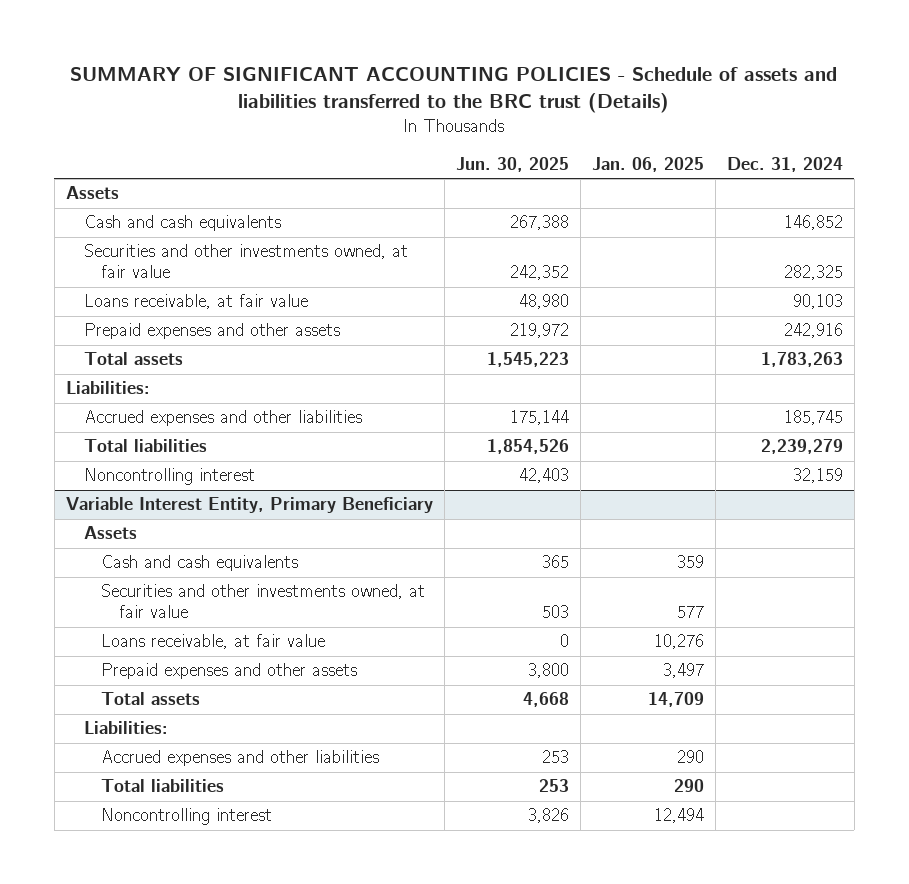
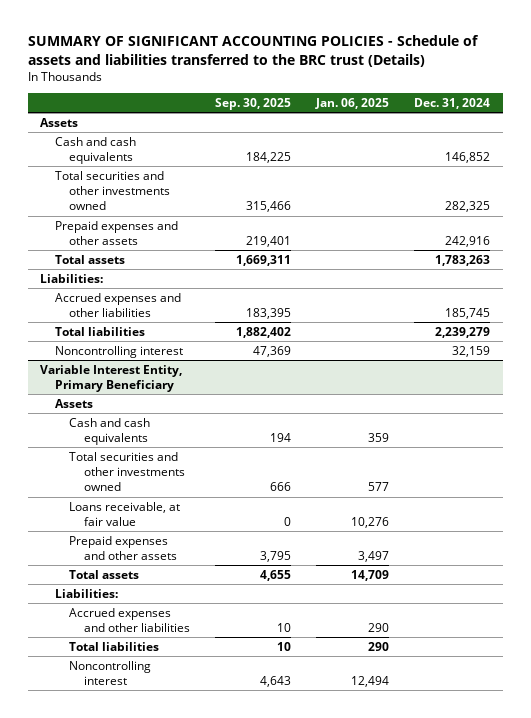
- | Jun. 30, 2025 | Jan. 06, 2025 | Dec. 31, 2024
+ | Sep. 30, 2025 | Jan. 06, 2025 | Dec. 31, 2024
- Securities and other investments owned, at fair value | 242,352 | | 282,325
- Loans receivable, at fair value | 48,980 | | 90,103
+ Total securities and other investments owned | 315,466 | | 282,325
@ Variable Interest Entity, Primary Beneficiary
- Securities and other investments owned, at fair value | 503 | 577 |
+ Total securities and other investments owned | 666 | 577 |

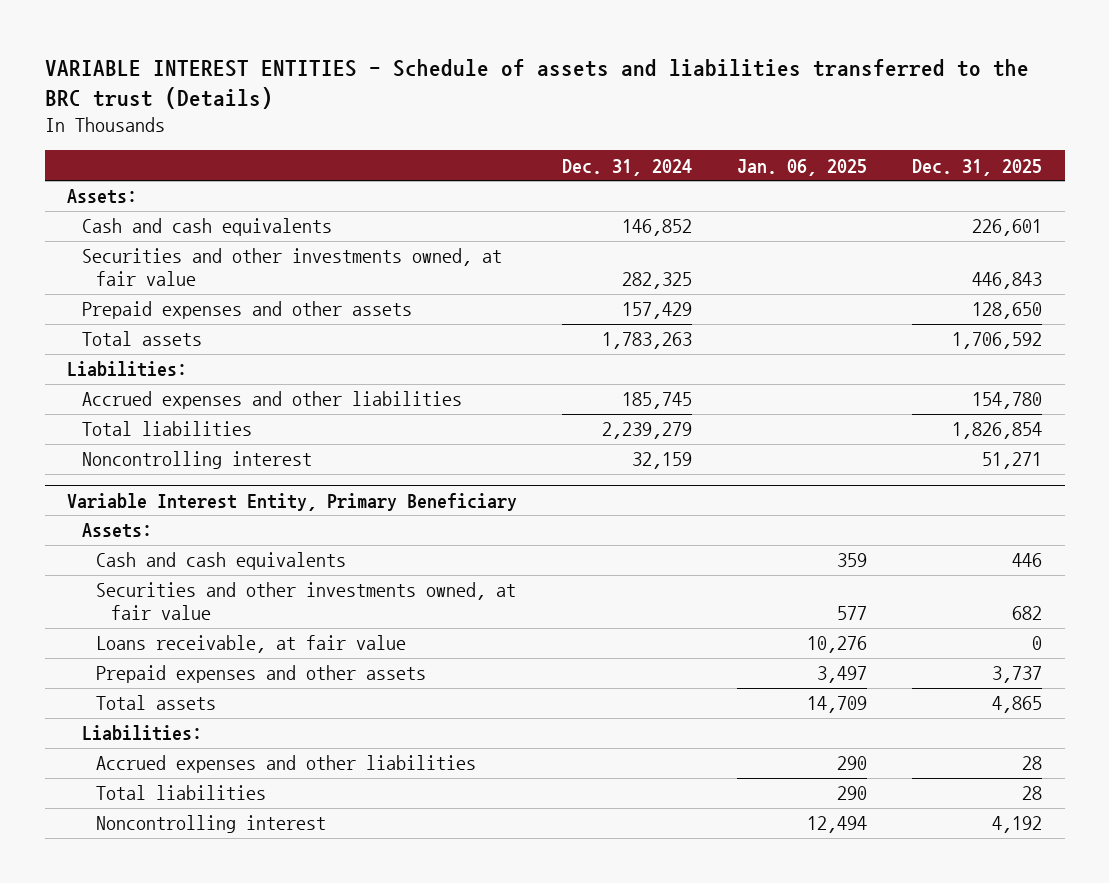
- SUMMARY OF SIGNIFICANT ACCOUNTING POLICIES - Schedule of assets and liabilities transferred to the BRC trust (Details)
+ VARIABLE INTEREST ENTITIES - Schedule of assets and liabilities transferred to the BRC trust (Details)
- | Sep. 30, 2025 | Jan. 06, 2025 | Dec. 31, 2024
+ | Dec. 31, 2024 | Jan. 06, 2025 | Dec. 31, 2025
- Assets
+ Assets:
- Total securities and other investments owned | 315,466 | | 282,325
- Prepaid expenses and other assets | 219,401 | | 242,916
+ Securities and other investments owned, at fair value | 282,325 | | 446,843
+ Prepaid expenses and other assets | 157,429 | | 128,650
@ Variable Interest Entity, Primary Beneficiary
- Assets
+ Assets:
- Total securities and other investments owned | 666 | 577 |
+ Securities and other investments owned, at fair value | | 577 | 682

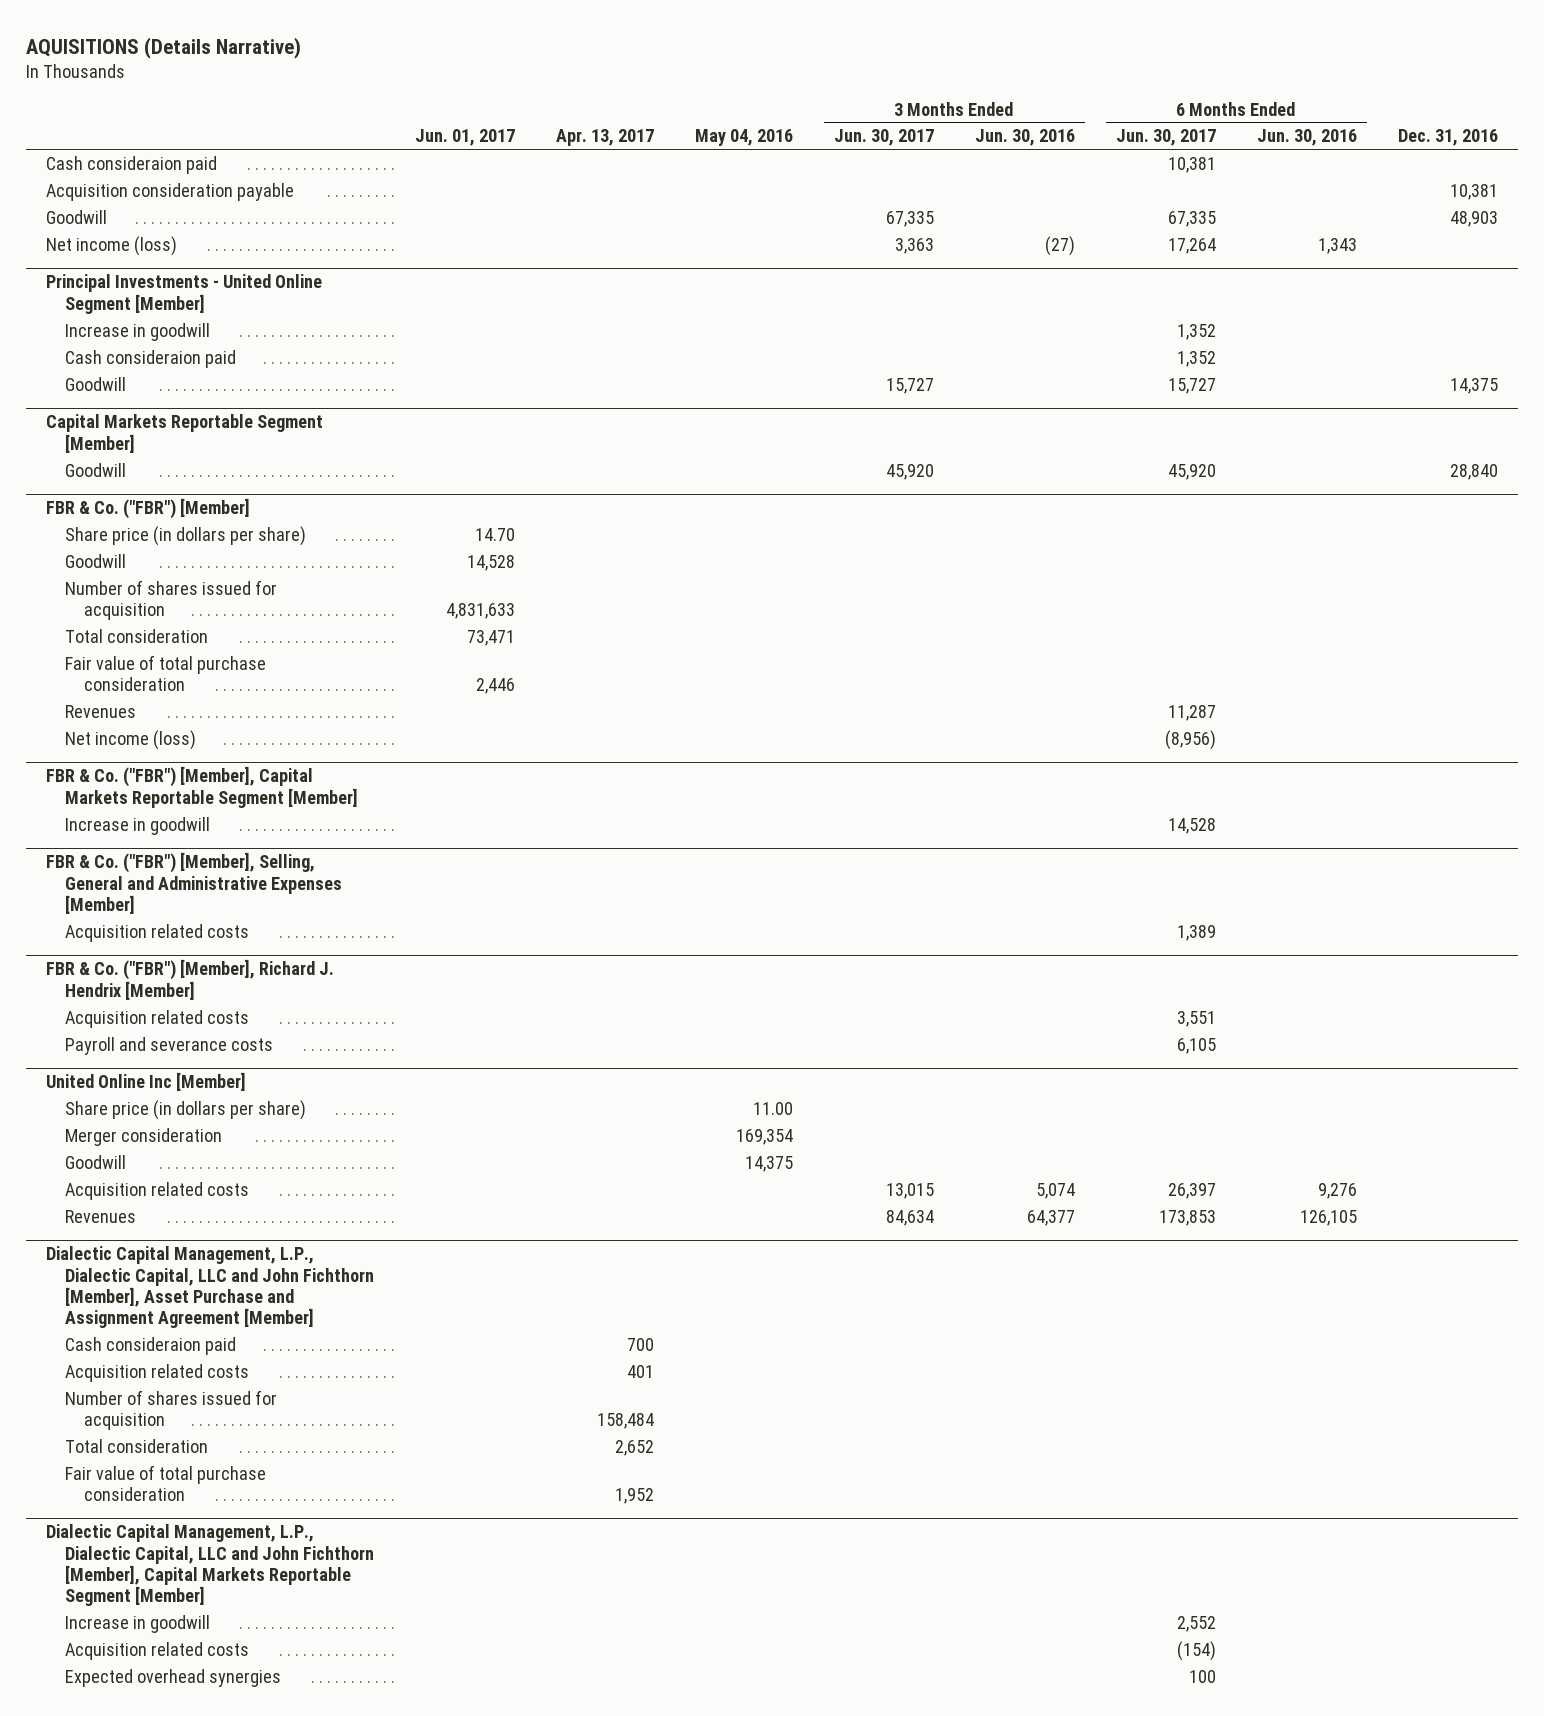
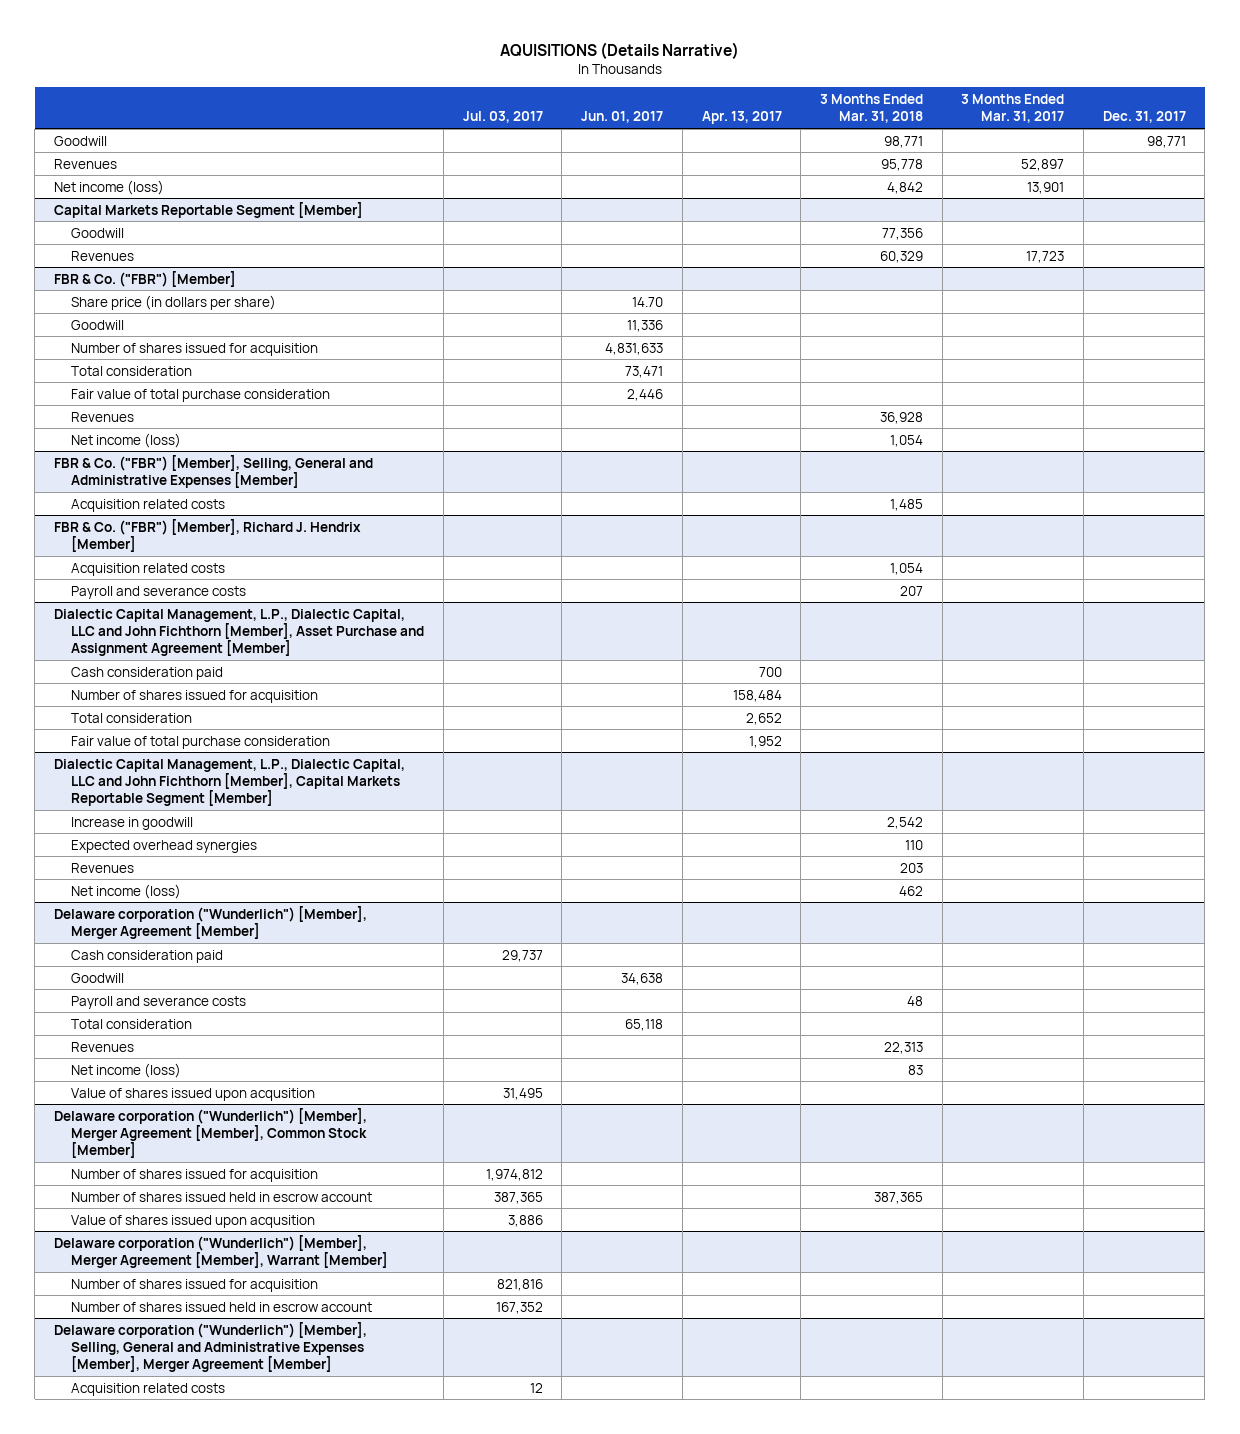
- | Jun. 01, 2017 | Apr. 13, 2017 | May 04, 2016 | 3 Months Ended Jun. 30, 2017 | 3 Months Ended Jun. 30, 2016 | 6 Months Ended Jun. 30, 2017 | 6 Months Ended Jun. 30, 2016 | Dec. 31, 2016
+ | Jul. 03, 2017 | Jun. 01, 2017 | Apr. 13, 2017 | 3 Months Ended Mar. 31, 2018 | 3 Months Ended Mar. 31, 2017 | Dec. 31, 2017
- Cash consideraion paid | | | | | | 10,381 | |
- Acquisition consideration payable | | | | | | | | 10,381
+ Revenues | | | | 95,778 | 52,897 |
- Principal Investments - United Online Segment [Member]
- Increase in goodwill | | | | | | 1,352 | |
- Cash consideraion paid | | | | | | 1,352 | |
- Goodwill | | | | 15,727 | | 15,727 | | 14,375
@ Capital Markets Reportable Segment [Member]
+ Revenues | | | | 60,329 | 17,723 |
@ FBR & Co. ("FBR") [Member]
- Goodwill | 14,528 | | | | | | |
+ Goodwill | | 11,336 | | | |
- FBR & Co. ("FBR") [Member], Capital Markets Reportable Segment [Member]
- Increase in goodwill | | | | | | 14,528 | |
- United Online Inc [Member]
- Share price (in dollars per share) | | | 11.00 | | | | |
- Merger consideration | | | 169,354 | | | | |
- Goodwill | | | 14,375 | | | | |
- Acquisition related costs | | | | 13,015 | 5,074 | 26,397 | 9,276 |
- Revenues | | | | 84,634 | 64,377 | 173,853 | 126,105 |
@ Dialectic Capital Management, L.P., Dialectic Capital, LLC and John Fichthorn [Member], Asset Purchase and Assignment Agreement [Member]
- Cash consideraion paid | | 700 | | | | | |
- Acquisition related costs | | 401 | | | | | |
+ Cash consideration paid | | | 700 | | |
@ Dialectic Capital Management, L.P., Dialectic Capital, LLC and John Fichthorn [Member], Capital Markets Reportable Segment [Member]
- Acquisition related costs | | | | | | (154) | |
+ Revenues | | | | 203 | |
+ Net income (loss) | | | | 462 | |
+ Delaware corporation ("Wunderlich") [Member], Merger Agreement [Member]
+ Cash consideration paid | 29,737 | | | | |
+ Goodwill | | 34,638 | | | |
+ Payroll and severance costs | | | | 48 | |
+ Total consideration | | 65,118 | | | |
+ Revenues | | | | 22,313 | |
+ Net income (loss) | | | | 83 | |
+ Value of shares issued upon acqusition | 31,495 | | | | |
+ Delaware corporation ("Wunderlich") [Member], Merger Agreement [Member], Common Stock [Member]
+ Number of shares issued for acquisition | 1,974,812 | | | | |
+ Number of shares issued held in escrow account | 387,365 | | | 387,365 | |
+ Value of shares issued upon acqusition | 3,886 | | | | |
+ Delaware corporation ("Wunderlich") [Member], Merger Agreement [Member], Warrant [Member]
+ Number of shares issued for acquisition | 821,816 | | | | |
+ Number of shares issued held in escrow account | 167,352 | | | | |
+ Delaware corporation ("Wunderlich") [Member], Selling, General and Administrative Expenses [Member], Merger Agreement [Member]
+ Acquisition related costs | 12 | | | | |

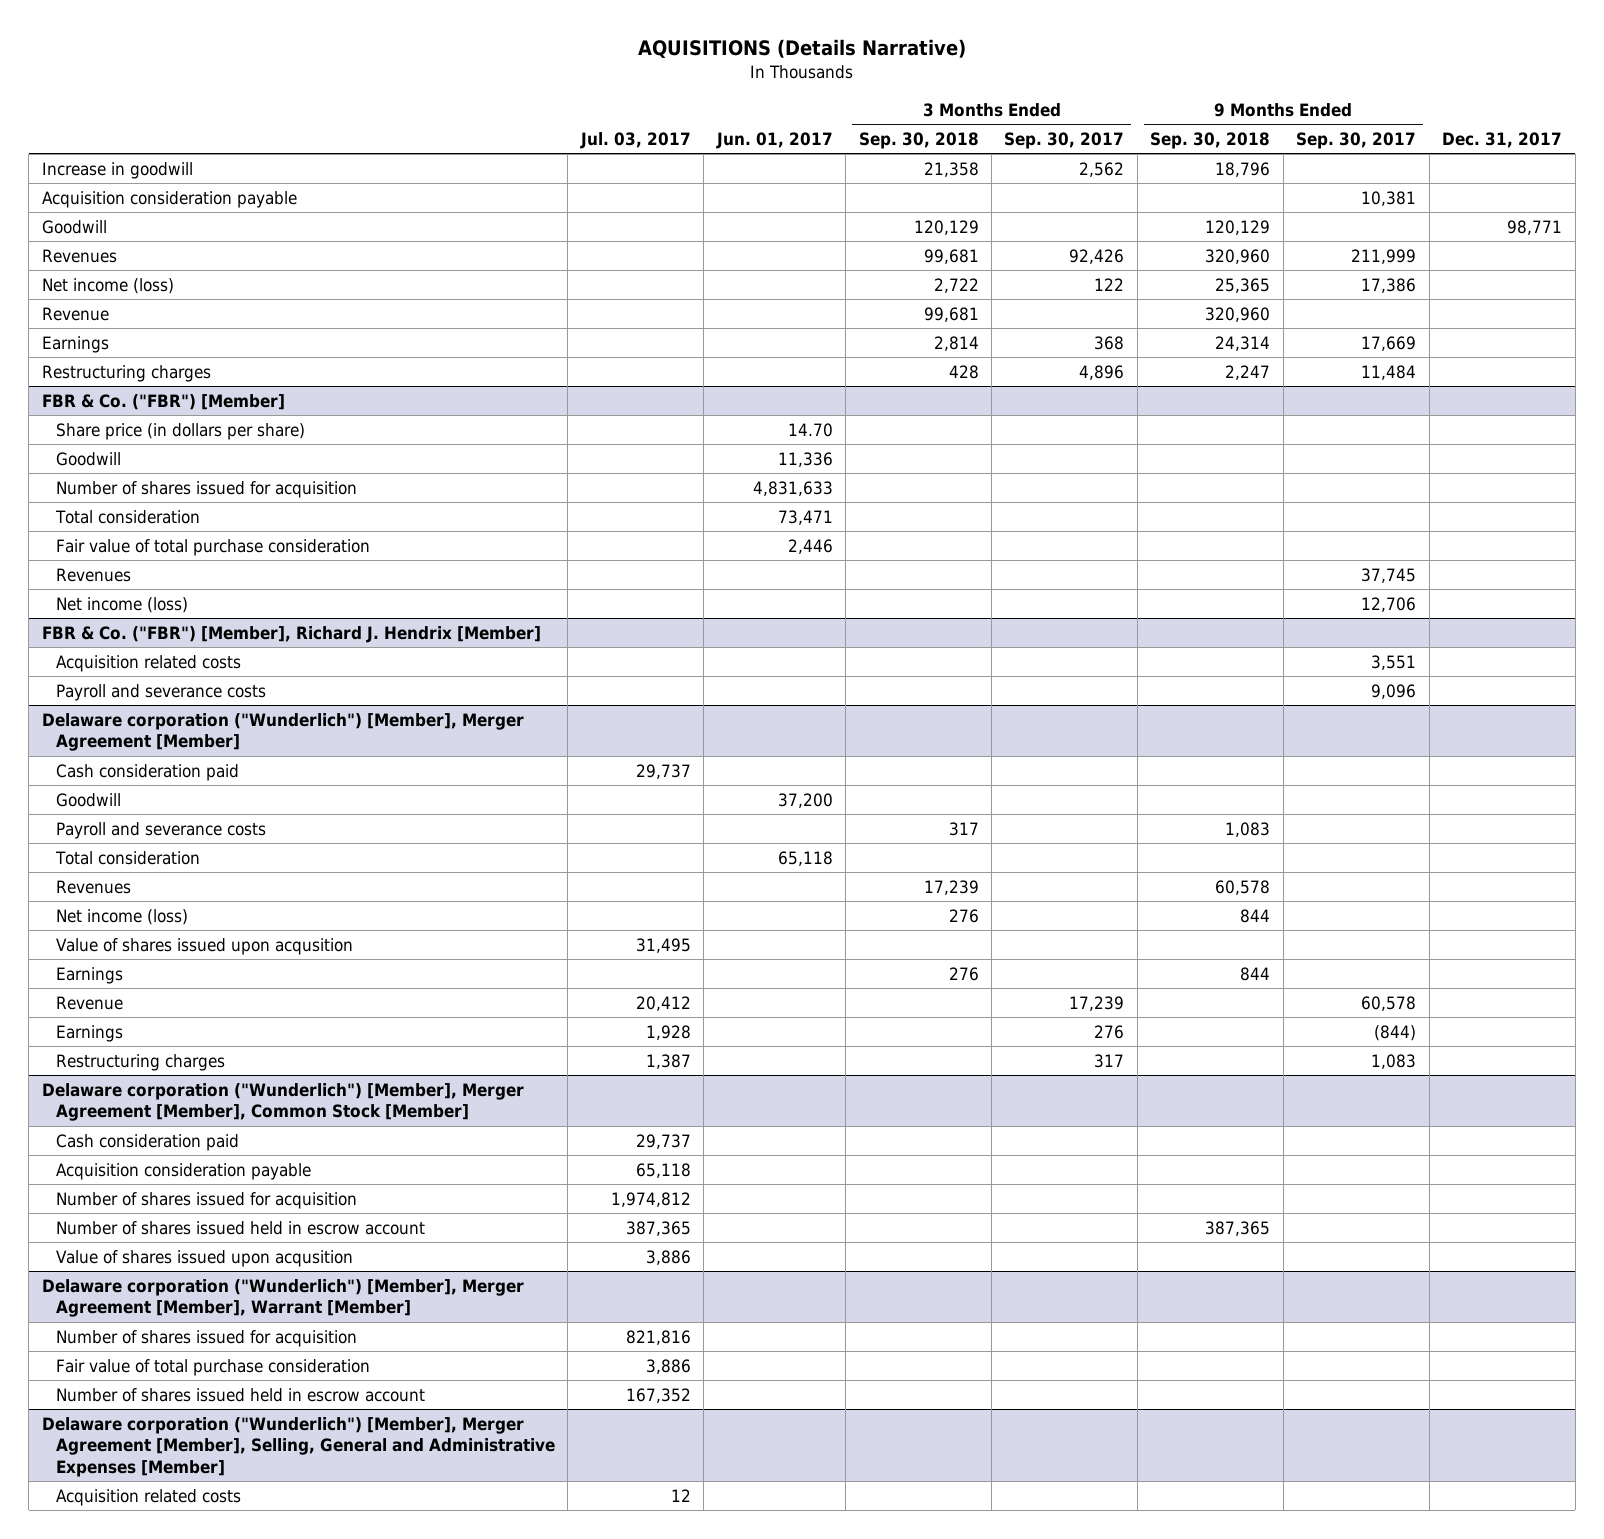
- | Jul. 03, 2017 | Jun. 01, 2017 | Apr. 13, 2017 | 3 Months Ended Mar. 31, 2018 | 3 Months Ended Mar. 31, 2017 | Dec. 31, 2017
+ | Jul. 03, 2017 | Jun. 01, 2017 | 3 Months Ended Sep. 30, 2018 | 3 Months Ended Sep. 30, 2017 | 9 Months Ended Sep. 30, 2018 | 9 Months Ended Sep. 30, 2017 | Dec. 31, 2017
+ Increase in goodwill | | | 21,358 | 2,562 | 18,796 | |
+ Acquisition consideration payable | | | | | | 10,381 |
- Capital Markets Reportable Segment [Member]
- Goodwill | | | | 77,356 | |
- Revenues | | | | 60,329 | 17,723 |
+ Revenue | | | 99,681 | | 320,960 | |
+ Earnings | | | 2,814 | 368 | 24,314 | 17,669 |
+ Restructuring charges | | | 428 | 4,896 | 2,247 | 11,484 |
- FBR & Co. ("FBR") [Member], Selling, General and Administrative Expenses [Member]
- Acquisition related costs | | | | 1,485 | |
- Dialectic Capital Management, L.P., Dialectic Capital, LLC and John Fichthorn [Member], Asset Purchase and Assignment Agreement [Member]
- Cash consideration paid | | | 700 | | |
- Number of shares issued for acquisition | | | 158,484 | | |
- Total consideration | | | 2,652 | | |
- Fair value of total purchase consideration | | | 1,952 | | |
- Dialectic Capital Management, L.P., Dialectic Capital, LLC and John Fichthorn [Member], Capital Markets Reportable Segment [Member]
- Increase in goodwill | | | | 2,542 | |
- Expected overhead synergies | | | | 110 | |
- Revenues | | | | 203 | |
- Net income (loss) | | | | 462 | |
@ Delaware corporation ("Wunderlich") [Member], Merger Agreement [Member]
- Goodwill | | 34,638 | | | |
+ Goodwill | | 37,200 | | | | |
+ Earnings | | | 276 | | 844 | |
+ Revenue | 20,412 | | | 17,239 | | 60,578 |
+ Earnings | 1,928 | | | 276 | | (844) |
+ Restructuring charges | 1,387 | | | 317 | | 1,083 |
@ Delaware corporation ("Wunderlich") [Member], Merger Agreement [Member], Common Stock [Member]
+ Cash consideration paid | 29,737 | | | | | |
+ Acquisition consideration payable | 65,118 | | | | | |
@ Delaware corporation ("Wunderlich") [Member], Merger Agreement [Member], Warrant [Member]
+ Fair value of total purchase consideration | 3,886 | | | | | |
- Delaware corporation ("Wunderlich") [Member], Selling, General and Administrative Expenses [Member], Merger Agreement [Member]
+ Delaware corporation ("Wunderlich") [Member], Merger Agreement [Member], Selling, General and Administrative Expenses [Member]

